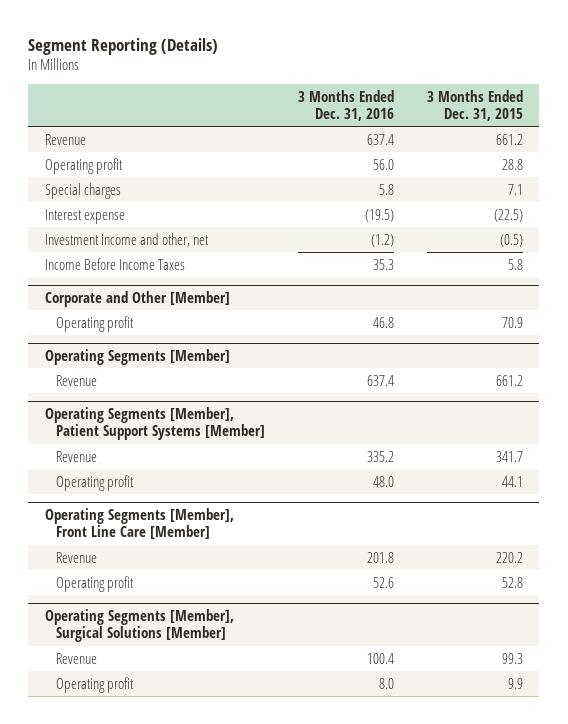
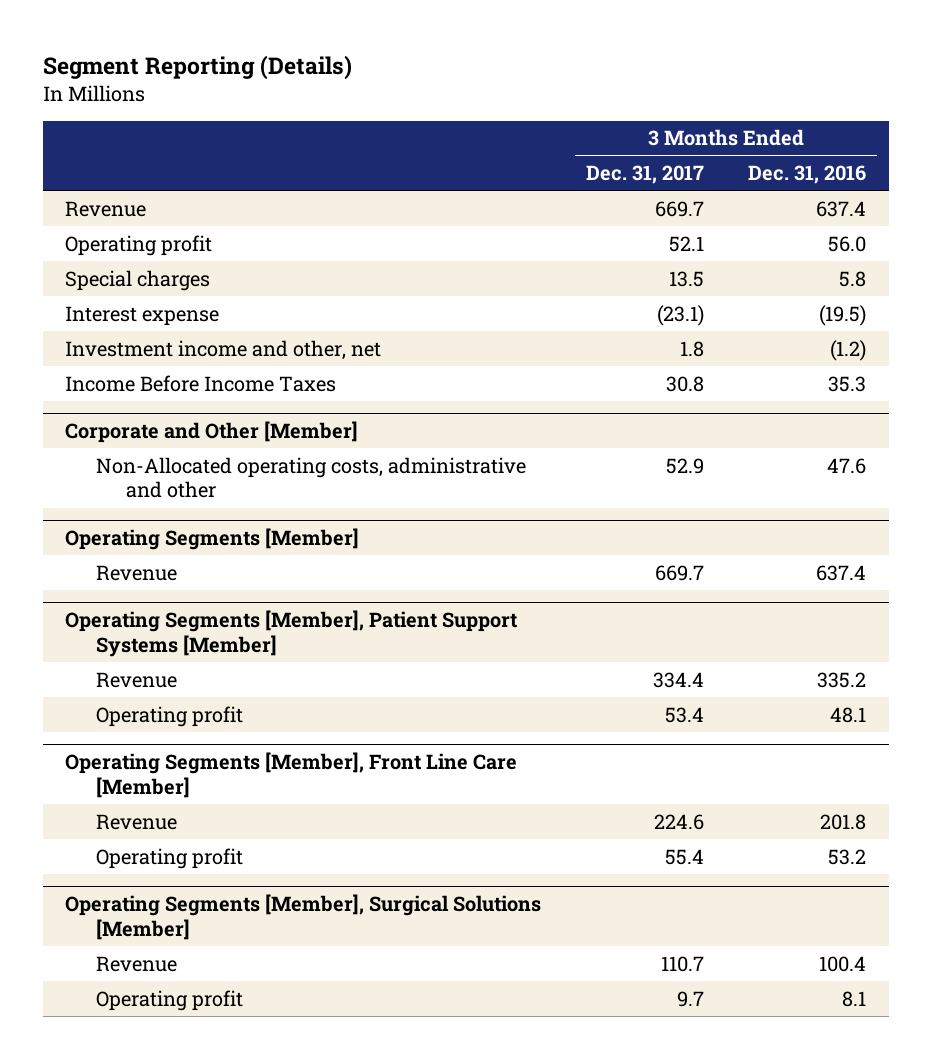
- | 3 Months Ended Dec. 31, 2016 | 3 Months Ended Dec. 31, 2015
+ | 3 Months Ended Dec. 31, 2017 | 3 Months Ended Dec. 31, 2016
@ Corporate and Other [Member]
- Operating profit | 46.8 | 70.9
+ Non-Allocated operating costs, administrative and other | 52.9 | 47.6
@ Operating Segments [Member], Patient Support Systems [Member]
- Operating profit | 48.0 | 44.1
+ Operating profit | 53.4 | 48.1
@ Operating Segments [Member], Front Line Care [Member]
- Operating profit | 52.6 | 52.8
+ Operating profit | 55.4 | 53.2
@ Operating Segments [Member], Surgical Solutions [Member]
- Operating profit | 8.0 | 9.9
+ Operating profit | 9.7 | 8.1

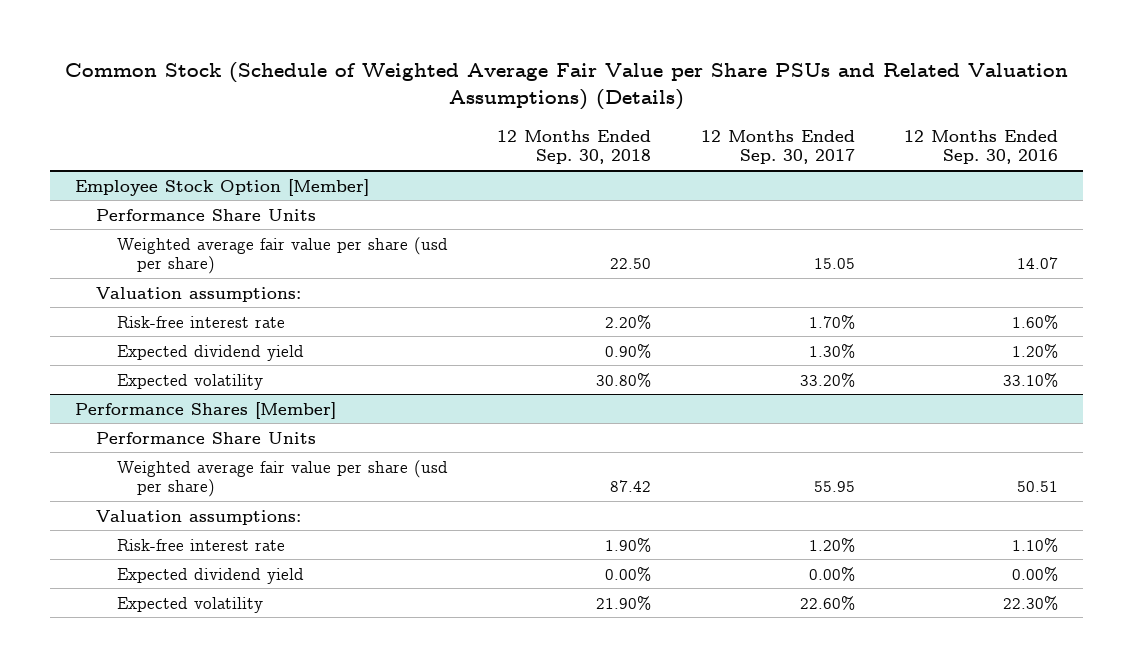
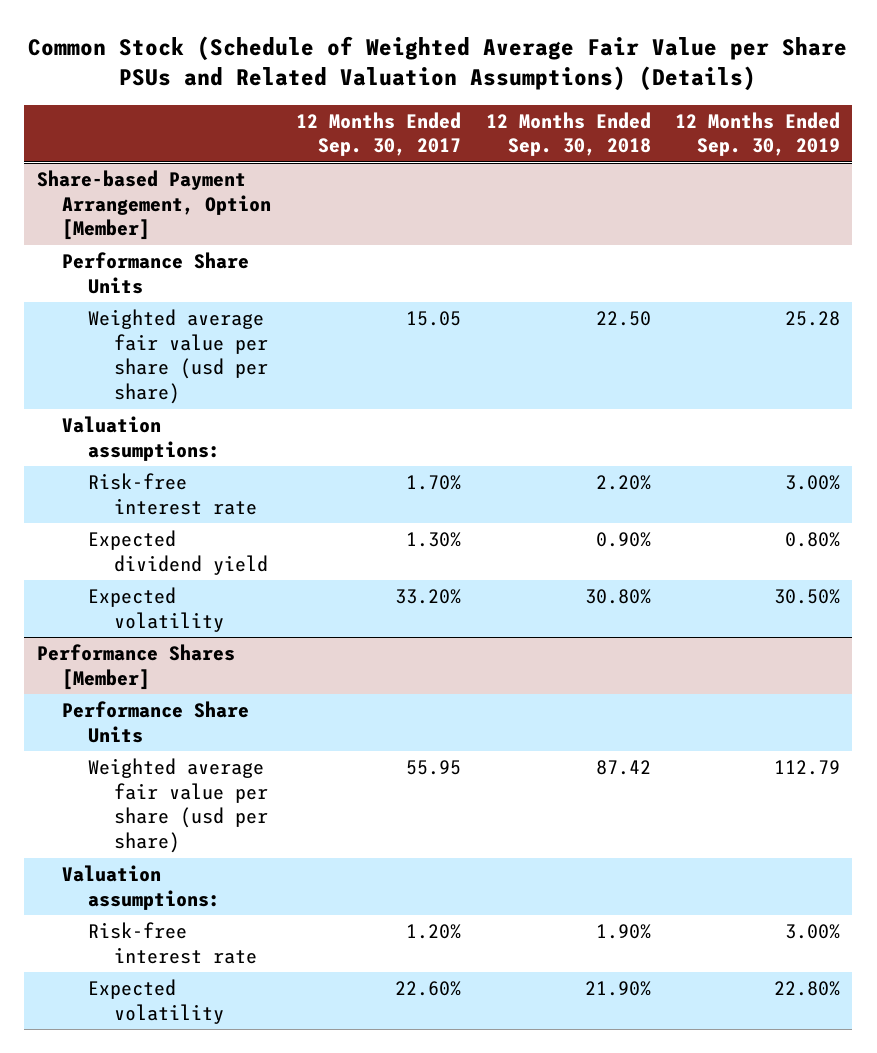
- | 12 Months Ended Sep. 30, 2018 | 12 Months Ended Sep. 30, 2017 | 12 Months Ended Sep. 30, 2016
+ | 12 Months Ended Sep. 30, 2017 | 12 Months Ended Sep. 30, 2018 | 12 Months Ended Sep. 30, 2019
- Employee Stock Option [Member]
+ Share-based Payment Arrangement, Option [Member]
@ Performance Shares [Member]
- Expected dividend yield | 0.00% | 0.00% | 0.00%

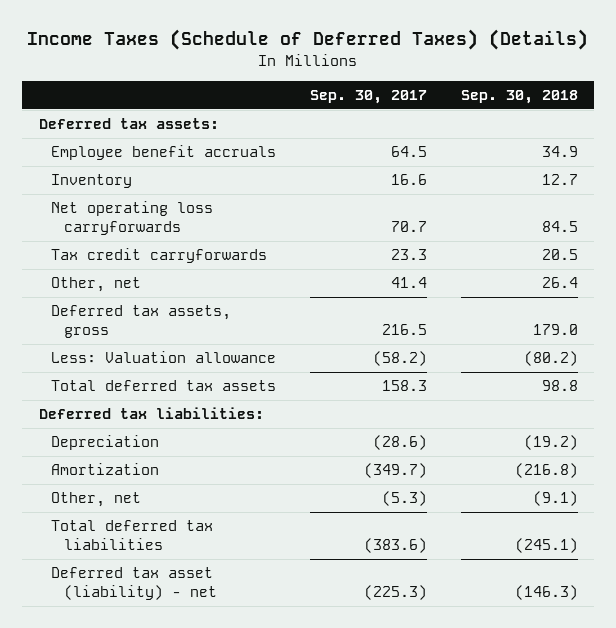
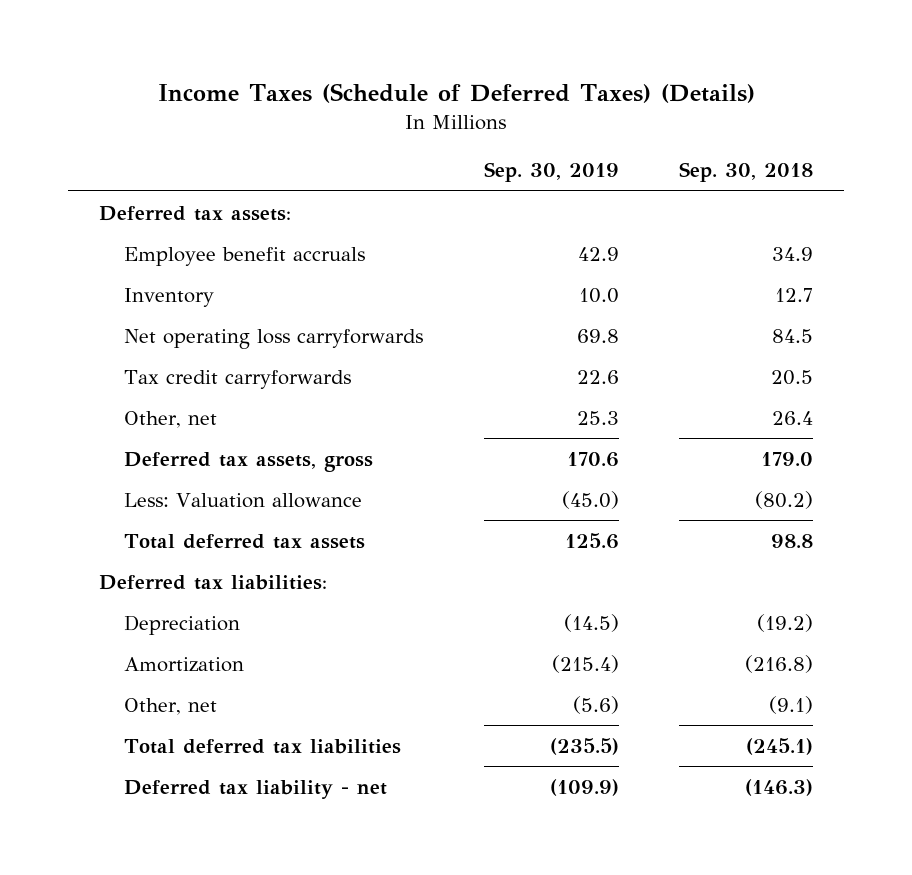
- | Sep. 30, 2017 | Sep. 30, 2018
+ | Sep. 30, 2019 | Sep. 30, 2018
- Deferred tax asset (liability) - net | (225.3) | (146.3)
+ Deferred tax liability - net | (109.9) | (146.3)

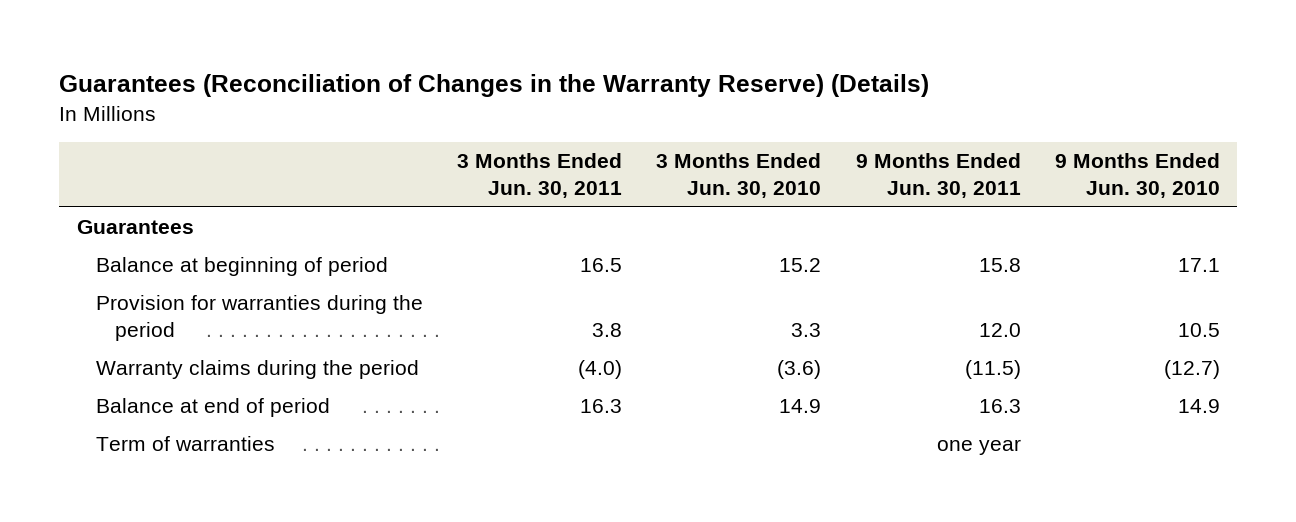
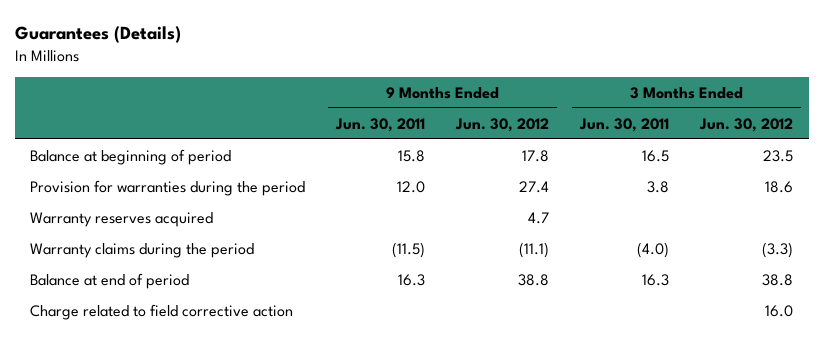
- Guarantees (Reconciliation of Changes in the Warranty Reserve) (Details)
+ Guarantees (Details)
- | 3 Months Ended Jun. 30, 2011 | 3 Months Ended Jun. 30, 2010 | 9 Months Ended Jun. 30, 2011 | 9 Months Ended Jun. 30, 2010
+ | 9 Months Ended Jun. 30, 2011 | 9 Months Ended Jun. 30, 2012 | 3 Months Ended Jun. 30, 2011 | 3 Months Ended Jun. 30, 2012
- Guarantees
+ Warranty reserves acquired | | 4.7 | |
- Term of warranties | | | one year |
+ Charge related to field corrective action | | | | 16.0

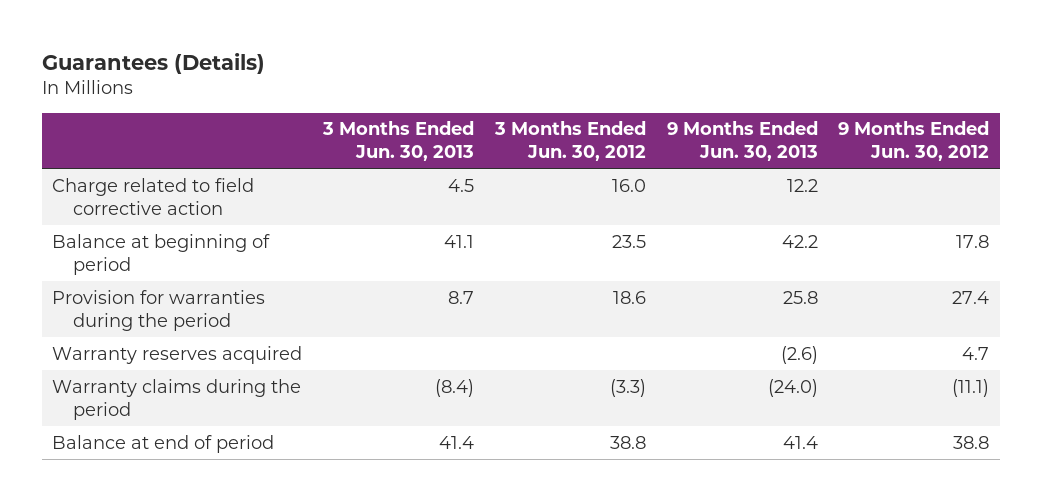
- | 9 Months Ended Jun. 30, 2011 | 9 Months Ended Jun. 30, 2012 | 3 Months Ended Jun. 30, 2011 | 3 Months Ended Jun. 30, 2012
+ | 3 Months Ended Jun. 30, 2013 | 3 Months Ended Jun. 30, 2012 | 9 Months Ended Jun. 30, 2013 | 9 Months Ended Jun. 30, 2012
moved up: Charge related to field corrective action | 4.5 | 16.0 | 12.2 |

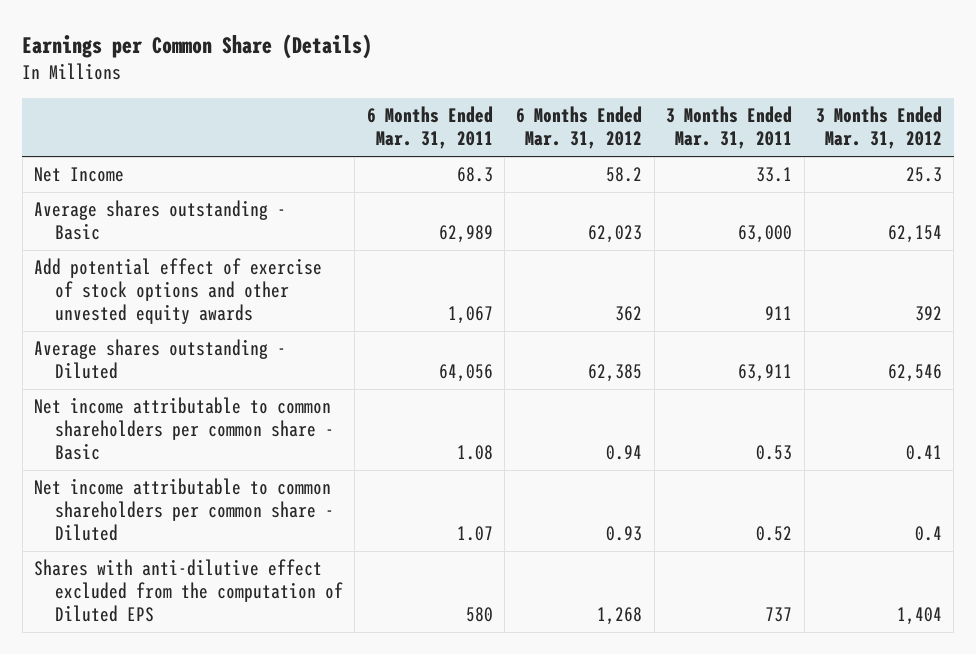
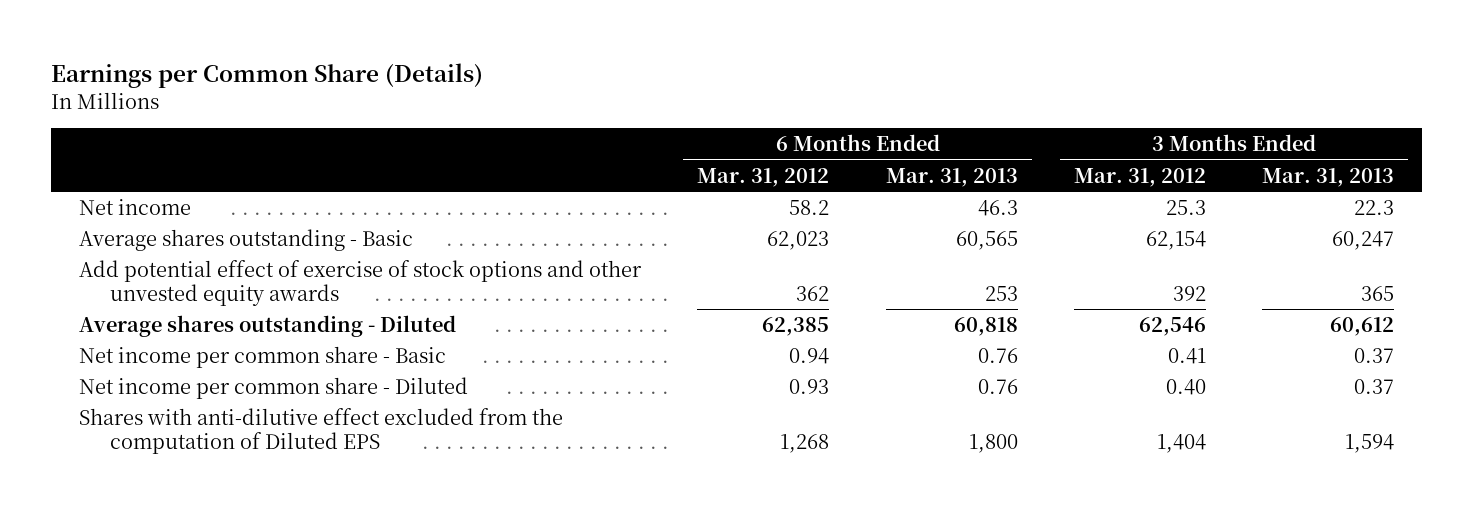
- | 6 Months Ended Mar. 31, 2011 | 6 Months Ended Mar. 31, 2012 | 3 Months Ended Mar. 31, 2011 | 3 Months Ended Mar. 31, 2012
+ | 6 Months Ended Mar. 31, 2012 | 6 Months Ended Mar. 31, 2013 | 3 Months Ended Mar. 31, 2012 | 3 Months Ended Mar. 31, 2013
- Net Income | 68.3 | 58.2 | 33.1 | 25.3
+ Net income | 58.2 | 46.3 | 25.3 | 22.3
- Net income attributable to common shareholders per common share - Basic | 1.08 | 0.94 | 0.53 | 0.41
- Net income attributable to common shareholders per common share - Diluted | 1.07 | 0.93 | 0.52 | 0.4
+ Net income per common share - Basic | 0.94 | 0.76 | 0.41 | 0.37
+ Net income per common share - Diluted | 0.93 | 0.76 | 0.40 | 0.37

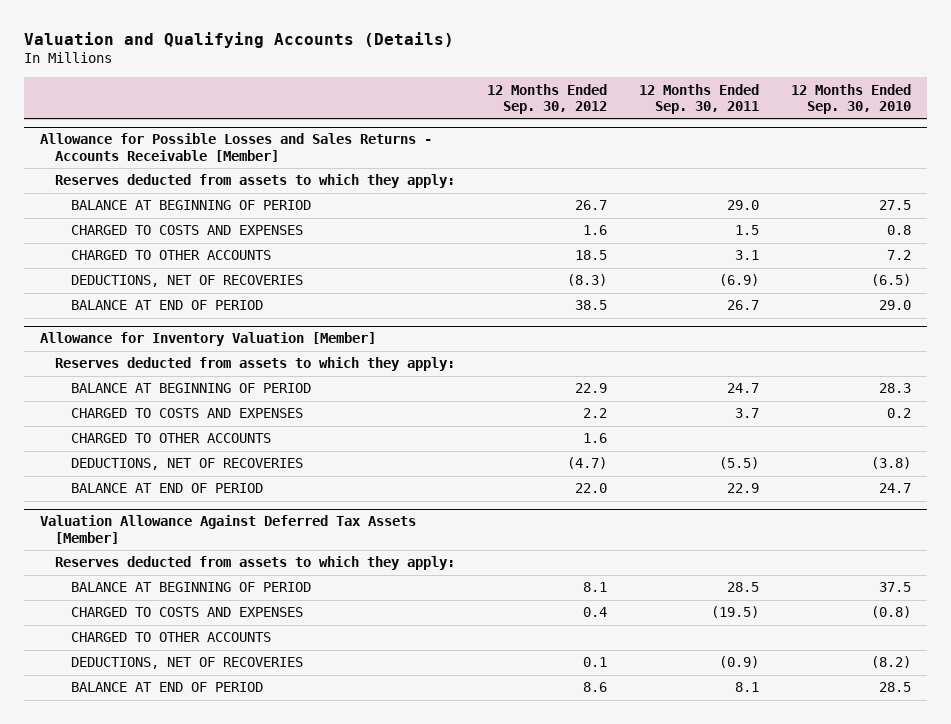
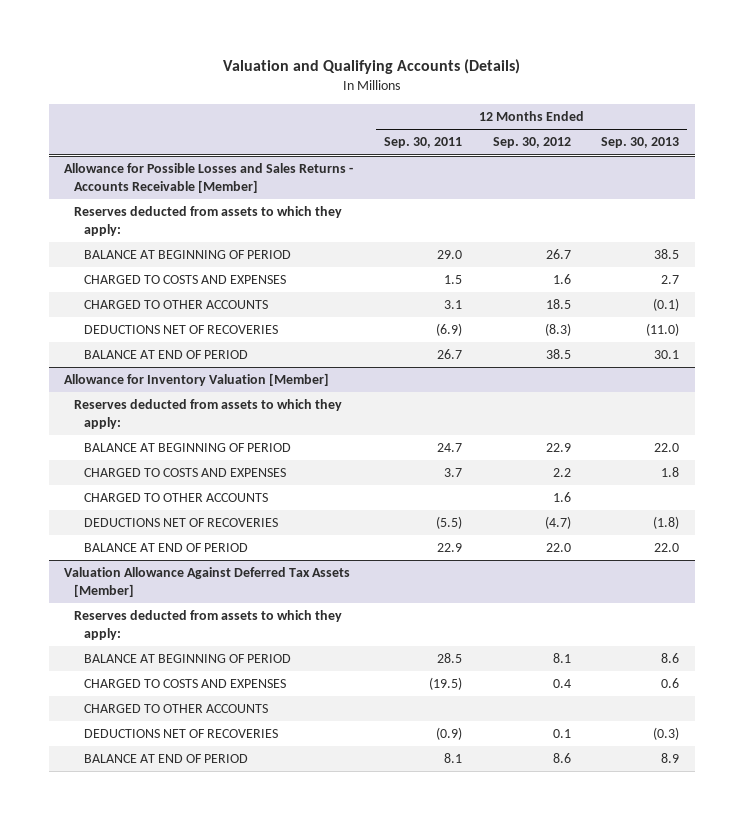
- | 12 Months Ended Sep. 30, 2012 | 12 Months Ended Sep. 30, 2011 | 12 Months Ended Sep. 30, 2010
+ | 12 Months Ended Sep. 30, 2011 | 12 Months Ended Sep. 30, 2012 | 12 Months Ended Sep. 30, 2013
@ Allowance for Possible Losses and Sales Returns - Accounts Receivable [Member]
- DEDUCTIONS, NET OF RECOVERIES | (8.3) | (6.9) | (6.5)
+ DEDUCTIONS NET OF RECOVERIES | (6.9) | (8.3) | (11.0)
@ Allowance for Inventory Valuation [Member]
- DEDUCTIONS, NET OF RECOVERIES | (4.7) | (5.5) | (3.8)
+ DEDUCTIONS NET OF RECOVERIES | (5.5) | (4.7) | (1.8)
@ Valuation Allowance Against Deferred Tax Assets [Member]
- DEDUCTIONS, NET OF RECOVERIES | 0.1 | (0.9) | (8.2)
+ DEDUCTIONS NET OF RECOVERIES | (0.9) | 0.1 | (0.3)

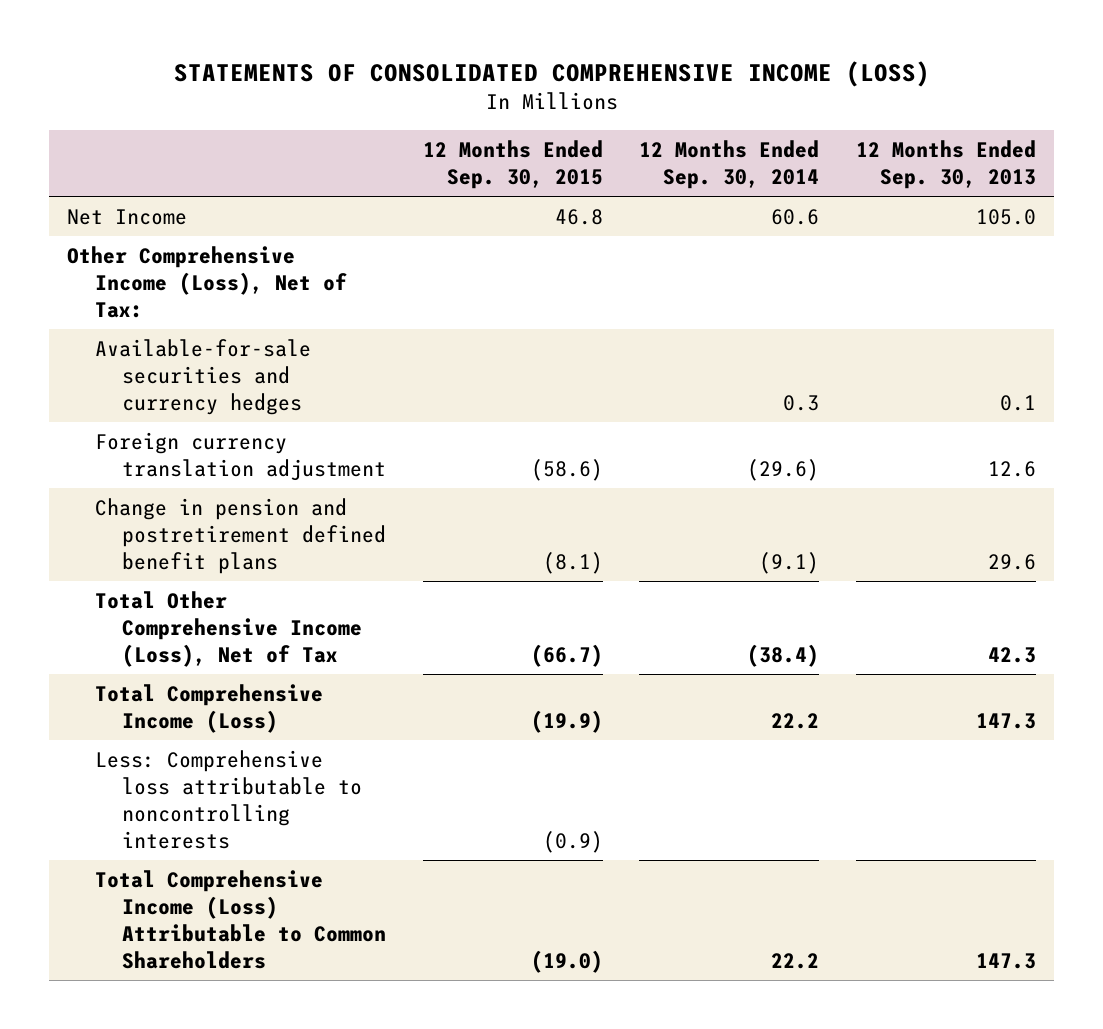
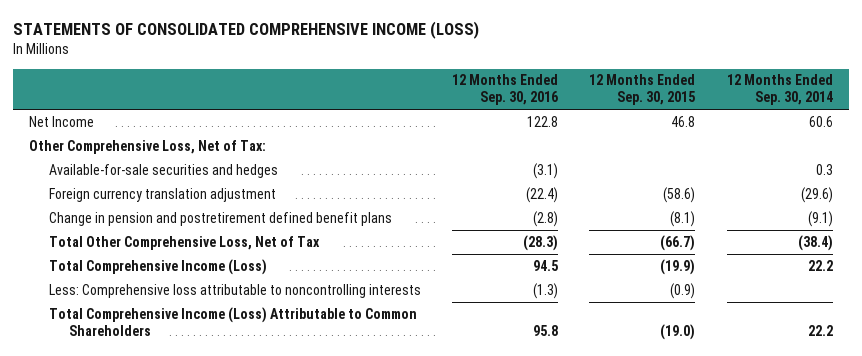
- | 12 Months Ended Sep. 30, 2015 | 12 Months Ended Sep. 30, 2014 | 12 Months Ended Sep. 30, 2013
+ | 12 Months Ended Sep. 30, 2016 | 12 Months Ended Sep. 30, 2015 | 12 Months Ended Sep. 30, 2014
- Other Comprehensive Income (Loss), Net of Tax:
- Available-for-sale securities and currency hedges | | 0.3 | 0.1
+ Other Comprehensive Loss, Net of Tax:
+ Available-for-sale securities and hedges | (3.1) | | 0.3
- Total Other Comprehensive Income (Loss), Net of Tax | (66.7) | (38.4) | 42.3
+ Total Other Comprehensive Loss, Net of Tax | (28.3) | (66.7) | (38.4)

